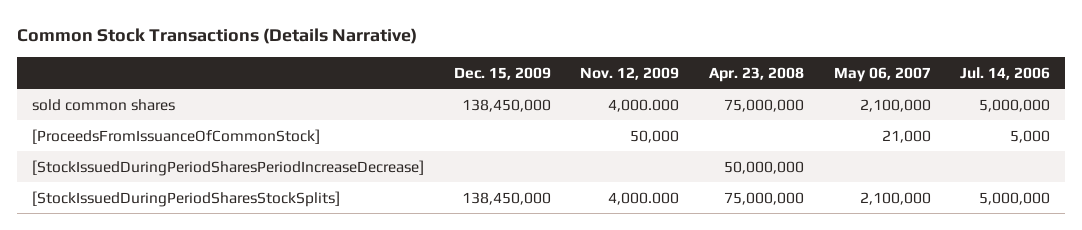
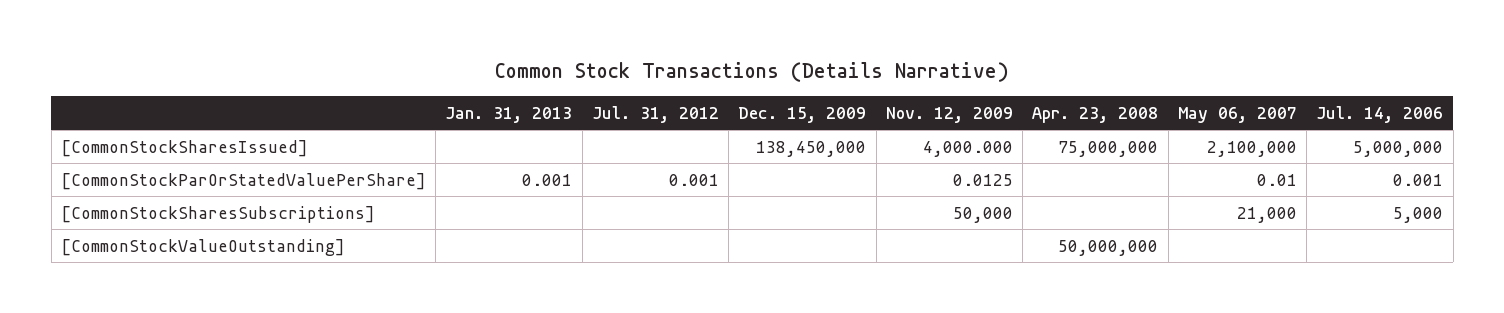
- | Dec. 15, 2009 | Nov. 12, 2009 | Apr. 23, 2008 | May 06, 2007 | Jul. 14, 2006
+ | Jan. 31, 2013 | Jul. 31, 2012 | Dec. 15, 2009 | Nov. 12, 2009 | Apr. 23, 2008 | May 06, 2007 | Jul. 14, 2006
- sold common shares | 138,450,000 | 4,000.000 | 75,000,000 | 2,100,000 | 5,000,000
- [ProceedsFromIssuanceOfCommonStock] | | 50,000 | | 21,000 | 5,000
- [StockIssuedDuringPeriodSharesPeriodIncreaseDecrease] | | | 50,000,000 | |
- [StockIssuedDuringPeriodSharesStockSplits] | 138,450,000 | 4,000.000 | 75,000,000 | 2,100,000 | 5,000,000
+ [CommonStockSharesIssued] | | | 138,450,000 | 4,000.000 | 75,000,000 | 2,100,000 | 5,000,000
+ [CommonStockParOrStatedValuePerShare] | 0.001 | 0.001 | | 0.0125 | | 0.01 | 0.001
+ [CommonStockSharesSubscriptions] | | | | 50,000 | | 21,000 | 5,000
+ [CommonStockValueOutstanding] | | | | | 50,000,000 | |

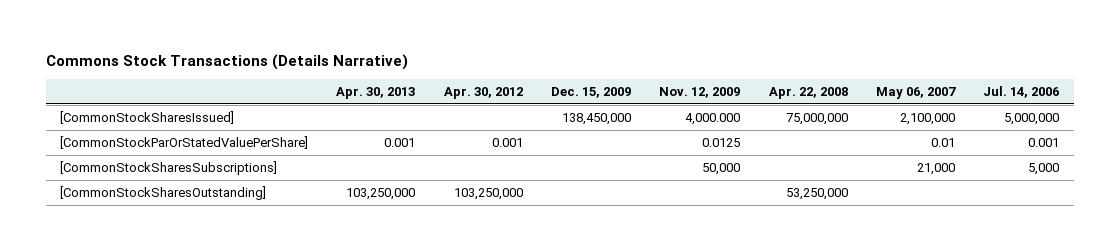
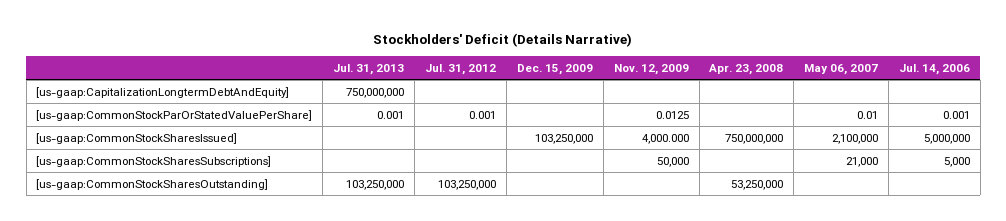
- Commons Stock Transactions (Details Narrative)
+ Stockholders' Deficit (Details Narrative)
- | Apr. 30, 2013 | Apr. 30, 2012 | Dec. 15, 2009 | Nov. 12, 2009 | Apr. 22, 2008 | May 06, 2007 | Jul. 14, 2006
+ | Jul. 31, 2013 | Jul. 31, 2012 | Dec. 15, 2009 | Nov. 12, 2009 | Apr. 23, 2008 | May 06, 2007 | Jul. 14, 2006
- [CommonStockSharesIssued] | | | 138,450,000 | 4,000.000 | 75,000,000 | 2,100,000 | 5,000,000
- [CommonStockParOrStatedValuePerShare] | 0.001 | 0.001 | | 0.0125 | | 0.01 | 0.001
- [CommonStockSharesSubscriptions] | | | | 50,000 | | 21,000 | 5,000
- [CommonStockSharesOutstanding] | 103,250,000 | 103,250,000 | | | 53,250,000 | |
+ [us-gaap:CapitalizationLongtermDebtAndEquity] | 750,000,000 | | | | | |
+ [us-gaap:CommonStockParOrStatedValuePerShare] | 0.001 | 0.001 | | 0.0125 | | 0.01 | 0.001
+ [us-gaap:CommonStockSharesIssued] | | | 103,250,000 | 4,000.000 | 750,000,000 | 2,100,000 | 5,000,000
+ [us-gaap:CommonStockSharesSubscriptions] | | | | 50,000 | | 21,000 | 5,000
+ [us-gaap:CommonStockSharesOutstanding] | 103,250,000 | 103,250,000 | | | 53,250,000 | |

